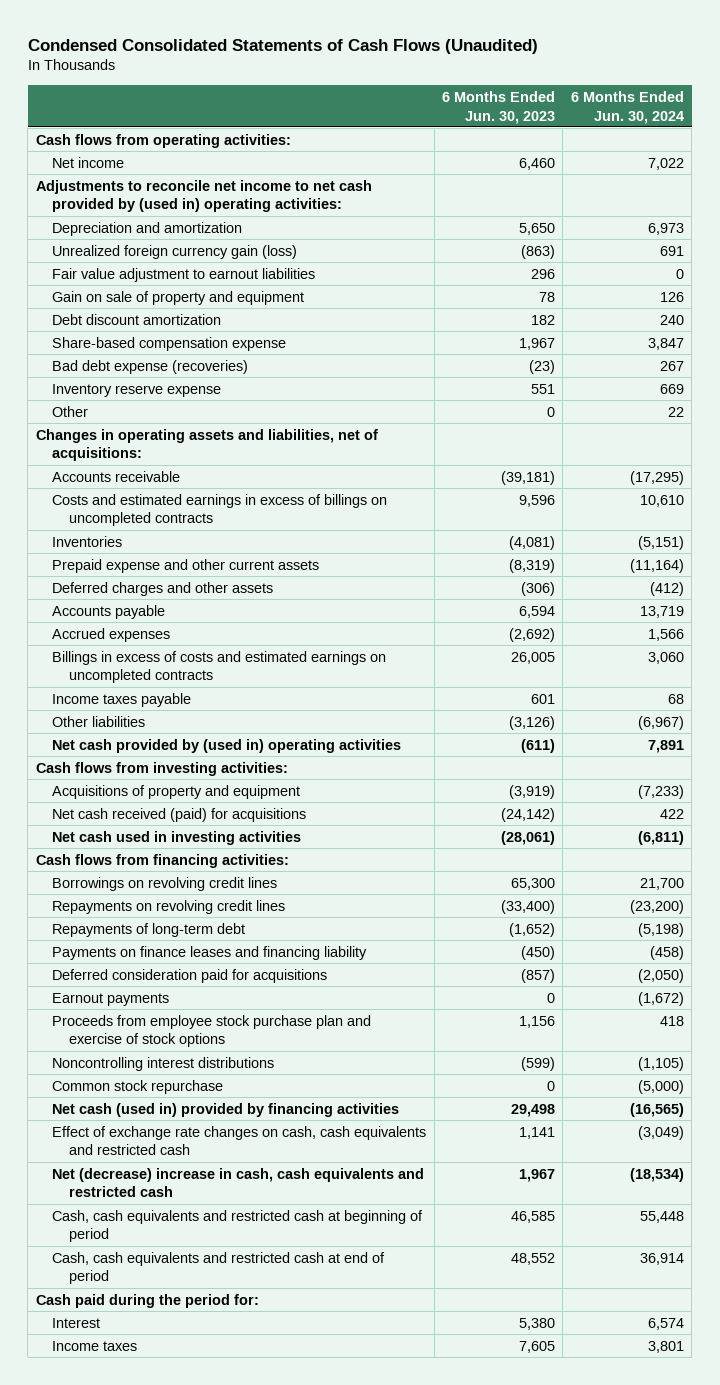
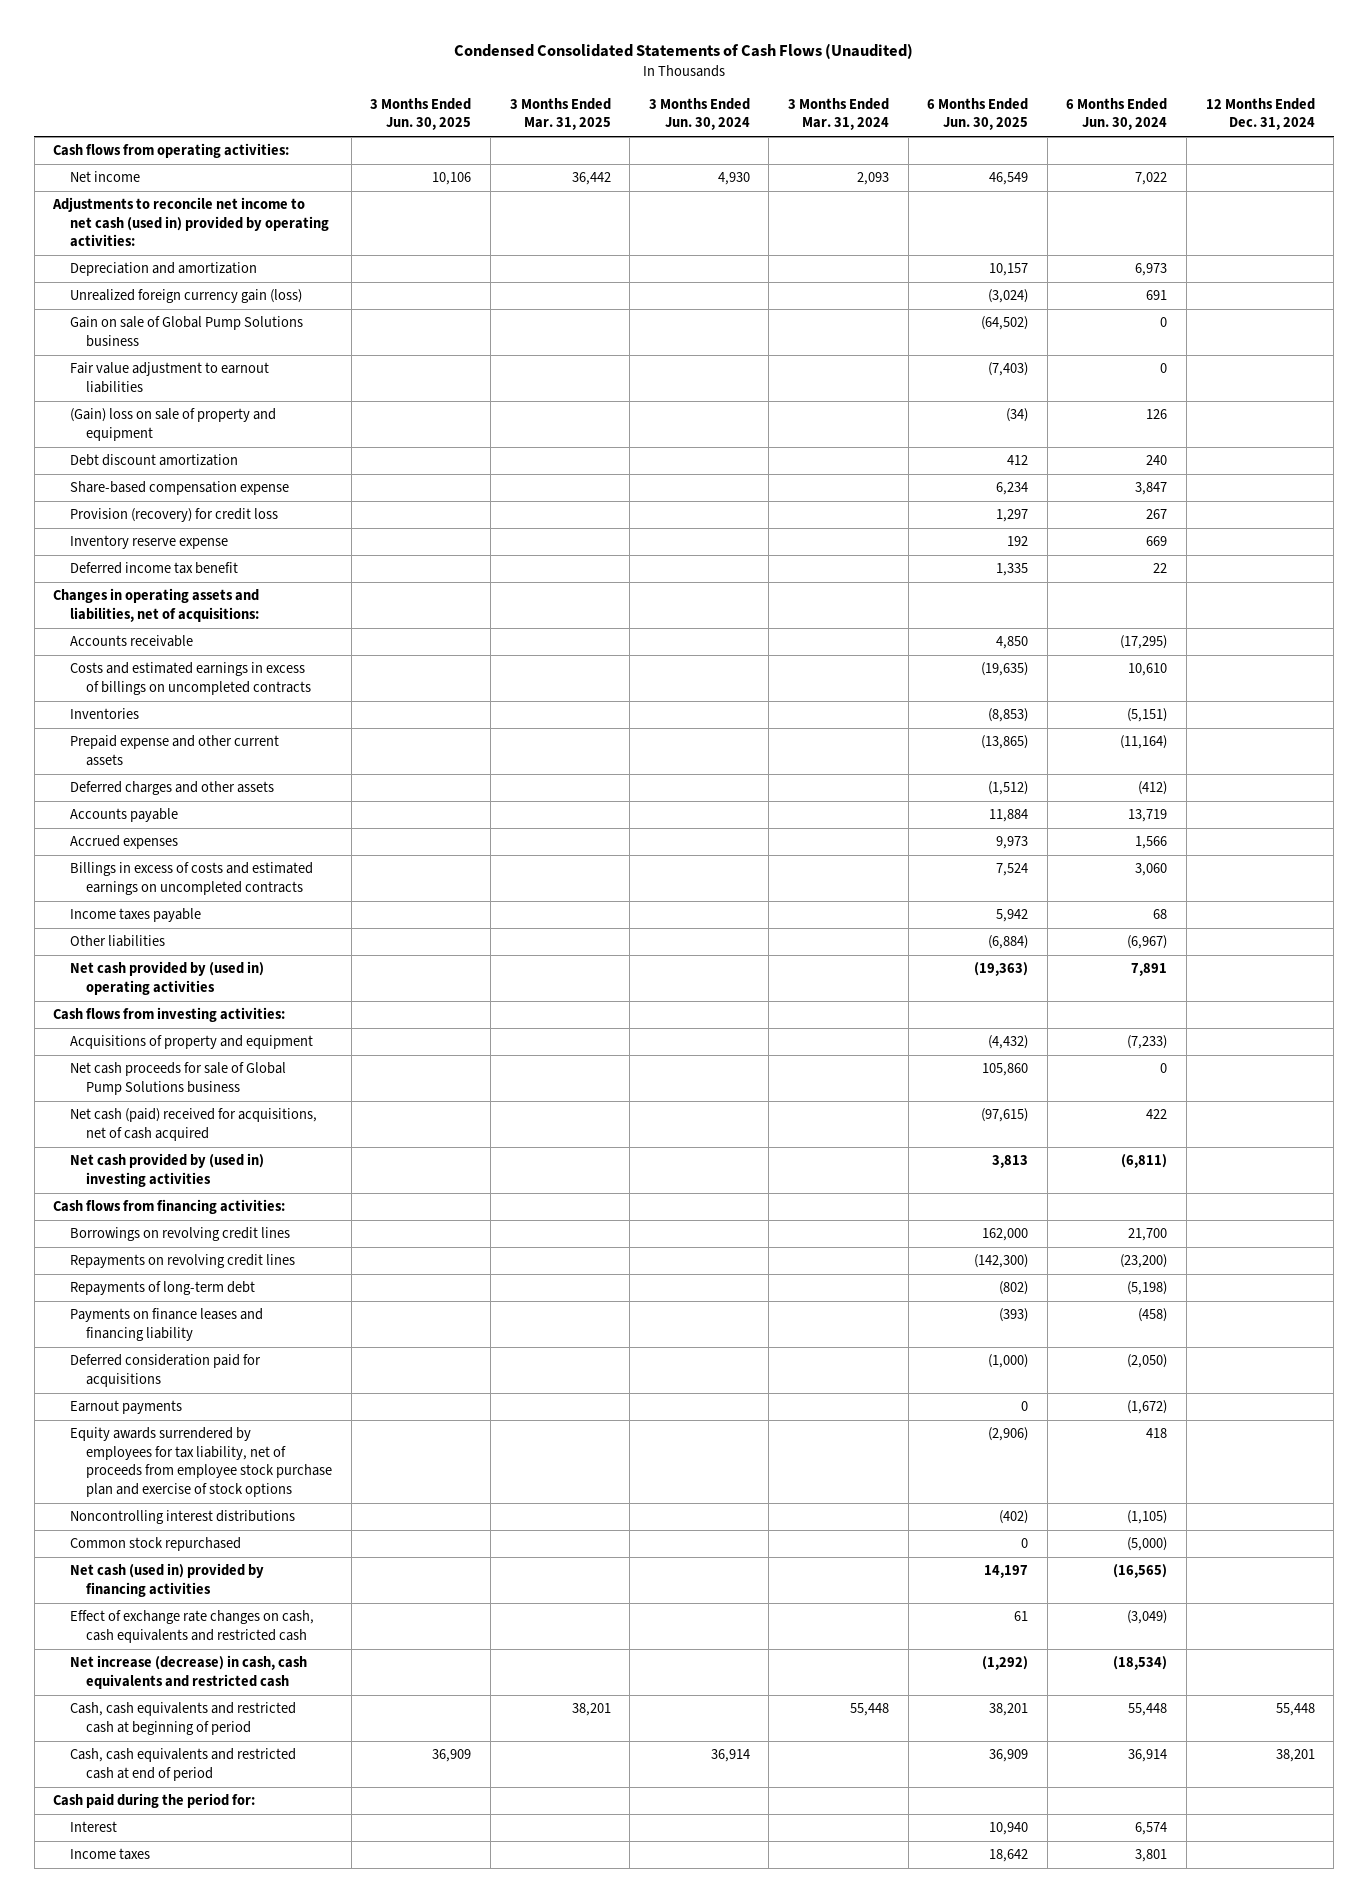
- | 6 Months Ended Jun. 30, 2023 | 6 Months Ended Jun. 30, 2024
+ | 3 Months Ended Jun. 30, 2025 | 3 Months Ended Mar. 31, 2025 | 3 Months Ended Jun. 30, 2024 | 3 Months Ended Mar. 31, 2024 | 6 Months Ended Jun. 30, 2025 | 6 Months Ended Jun. 30, 2024 | 12 Months Ended Dec. 31, 2024
- Adjustments to reconcile net income to net cash provided by (used in) operating activities:
+ Adjustments to reconcile net income to net cash (used in) provided by operating activities:
+ Gain on sale of Global Pump Solutions business | | | | | (64,502) | 0 |
- Gain on sale of property and equipment | 78 | 126
+ (Gain) loss on sale of property and equipment | | | | | (34) | 126 |
- Bad debt expense (recoveries) | (23) | 267
+ Provision (recovery) for credit loss | | | | | 1,297 | 267 |
- Other | 0 | 22
+ Deferred income tax benefit | | | | | 1,335 | 22 |
- Net cash received (paid) for acquisitions | (24,142) | 422
- Net cash used in investing activities | (28,061) | (6,811)
+ Net cash proceeds for sale of Global Pump Solutions business | | | | | 105,860 | 0 |
+ Net cash (paid) received for acquisitions, net of cash acquired | | | | | (97,615) | 422 |
+ Net cash provided by (used in) investing activities | | | | | 3,813 | (6,811) |
- Proceeds from employee stock purchase plan and exercise of stock options | 1,156 | 418
+ Equity awards surrendered by employees for tax liability, net of proceeds from employee stock purchase plan and exercise of stock options | | | | | (2,906) | 418 |
- Common stock repurchase | 0 | (5,000)
+ Common stock repurchased | | | | | 0 | (5,000) |
- Net (decrease) increase in cash, cash equivalents and restricted cash | 1,967 | (18,534)
+ Net increase (decrease) in cash, cash equivalents and restricted cash | | | | | (1,292) | (18,534) |

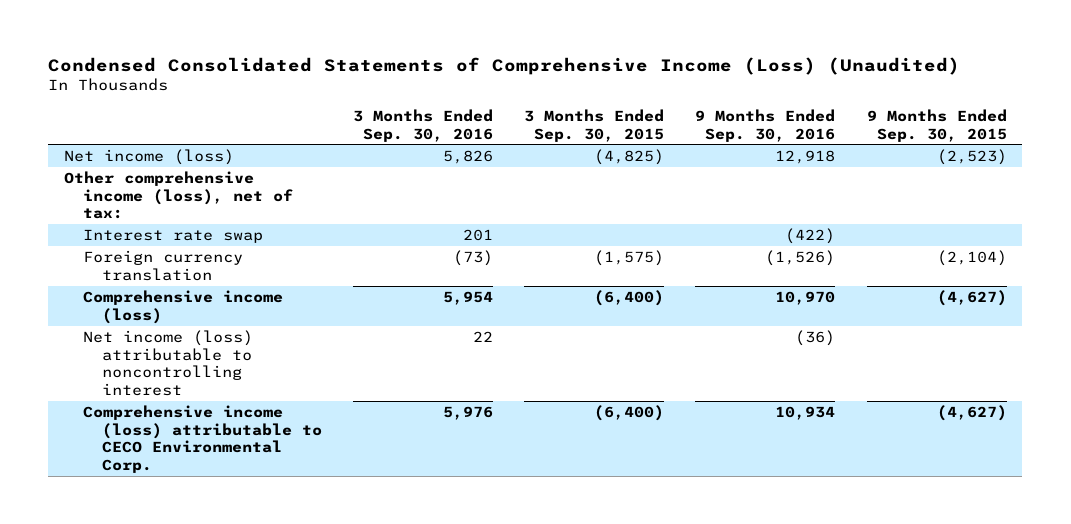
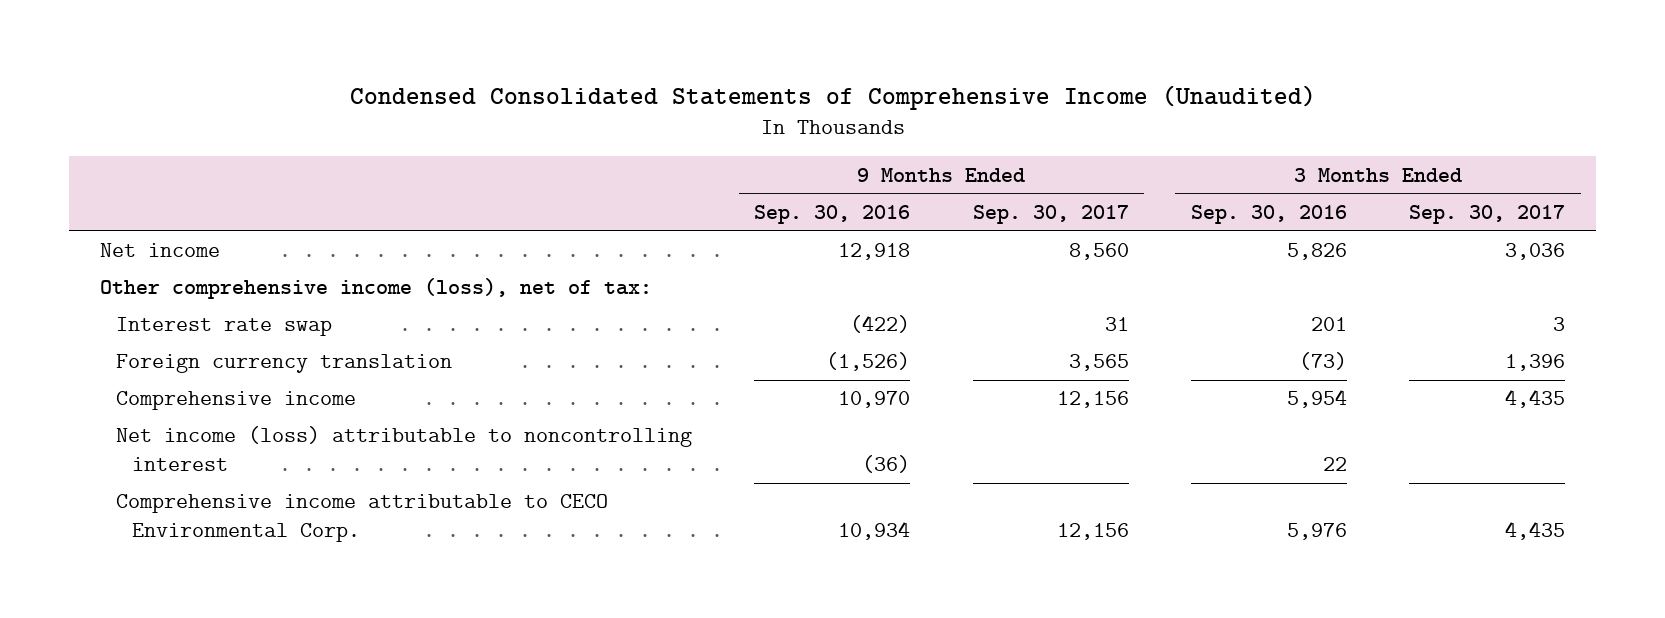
- Condensed Consolidated Statements of Comprehensive Income (Loss) (Unaudited)
+ Condensed Consolidated Statements of Comprehensive Income (Unaudited)
- | 3 Months Ended Sep. 30, 2016 | 3 Months Ended Sep. 30, 2015 | 9 Months Ended Sep. 30, 2016 | 9 Months Ended Sep. 30, 2015
+ | 9 Months Ended Sep. 30, 2016 | 9 Months Ended Sep. 30, 2017 | 3 Months Ended Sep. 30, 2016 | 3 Months Ended Sep. 30, 2017
- Net income (loss) | 5,826 | (4,825) | 12,918 | (2,523)
+ Net income | 12,918 | 8,560 | 5,826 | 3,036
- Comprehensive income (loss) | 5,954 | (6,400) | 10,970 | (4,627)
+ Comprehensive income | 10,970 | 12,156 | 5,954 | 4,435
- Comprehensive income (loss) attributable to CECO Environmental Corp. | 5,976 | (6,400) | 10,934 | (4,627)
+ Comprehensive income attributable to CECO Environmental Corp. | 10,934 | 12,156 | 5,976 | 4,435

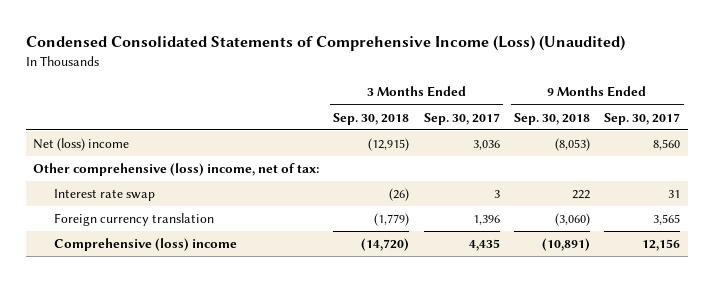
- Condensed Consolidated Statements of Comprehensive Income (Unaudited)
+ Condensed Consolidated Statements of Comprehensive Income (Loss) (Unaudited)
- | 9 Months Ended Sep. 30, 2016 | 9 Months Ended Sep. 30, 2017 | 3 Months Ended Sep. 30, 2016 | 3 Months Ended Sep. 30, 2017
+ | 3 Months Ended Sep. 30, 2018 | 3 Months Ended Sep. 30, 2017 | 9 Months Ended Sep. 30, 2018 | 9 Months Ended Sep. 30, 2017
- Net income | 12,918 | 8,560 | 5,826 | 3,036
- Other comprehensive income (loss), net of tax:
+ Net (loss) income | (12,915) | 3,036 | (8,053) | 8,560
+ Other comprehensive (loss) income, net of tax:
- Comprehensive income | 10,970 | 12,156 | 5,954 | 4,435
- Net income (loss) attributable to noncontrolling interest | (36) | | 22 |
- Comprehensive income attributable to CECO Environmental Corp. | 10,934 | 12,156 | 5,976 | 4,435
+ Comprehensive (loss) income | (14,720) | 4,435 | (10,891) | 12,156

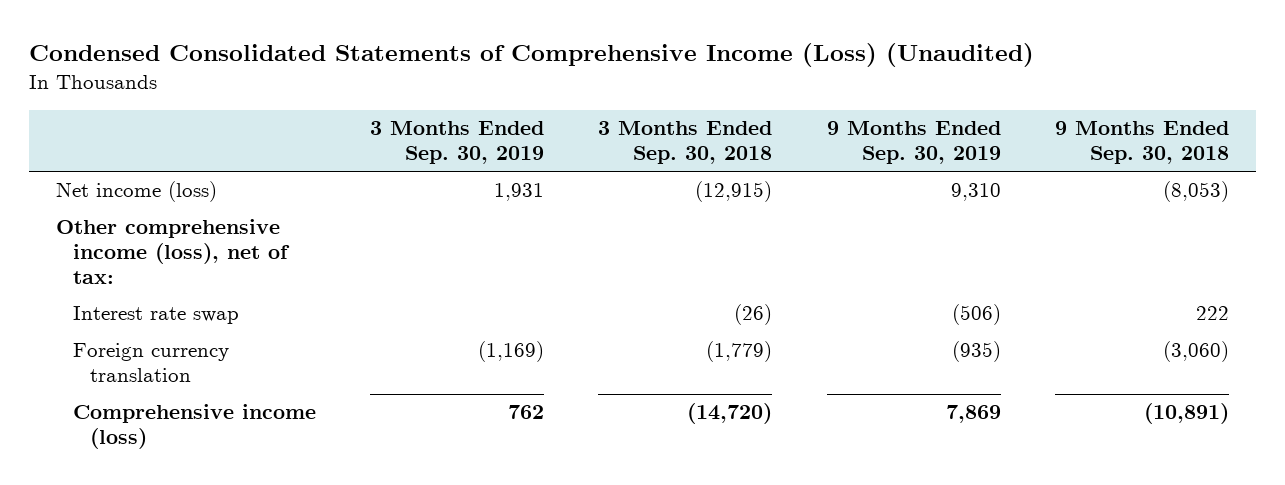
- | 3 Months Ended Sep. 30, 2018 | 3 Months Ended Sep. 30, 2017 | 9 Months Ended Sep. 30, 2018 | 9 Months Ended Sep. 30, 2017
+ | 3 Months Ended Sep. 30, 2019 | 3 Months Ended Sep. 30, 2018 | 9 Months Ended Sep. 30, 2019 | 9 Months Ended Sep. 30, 2018
- Net (loss) income | (12,915) | 3,036 | (8,053) | 8,560
- Other comprehensive (loss) income, net of tax:
+ Net income (loss) | 1,931 | (12,915) | 9,310 | (8,053)
+ Other comprehensive income (loss), net of tax:
- Comprehensive (loss) income | (14,720) | 4,435 | (10,891) | 12,156
+ Comprehensive income (loss) | 762 | (14,720) | 7,869 | (10,891)

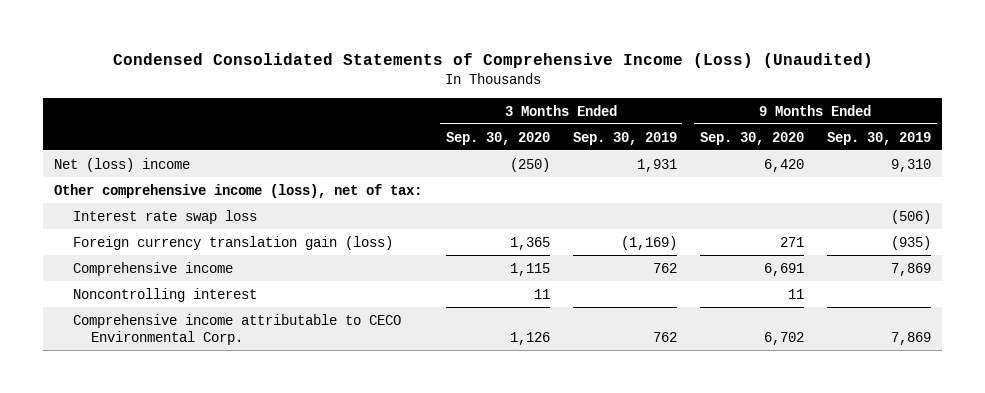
- | 3 Months Ended Sep. 30, 2019 | 3 Months Ended Sep. 30, 2018 | 9 Months Ended Sep. 30, 2019 | 9 Months Ended Sep. 30, 2018
+ | 3 Months Ended Sep. 30, 2020 | 3 Months Ended Sep. 30, 2019 | 9 Months Ended Sep. 30, 2020 | 9 Months Ended Sep. 30, 2019
- Net income (loss) | 1,931 | (12,915) | 9,310 | (8,053)
+ Net (loss) income | (250) | 1,931 | 6,420 | 9,310
- Interest rate swap | | (26) | (506) | 222
- Foreign currency translation | (1,169) | (1,779) | (935) | (3,060)
- Comprehensive income (loss) | 762 | (14,720) | 7,869 | (10,891)
+ Interest rate swap loss | | | | (506)
+ Foreign currency translation gain (loss) | 1,365 | (1,169) | 271 | (935)
+ Comprehensive income | 1,115 | 762 | 6,691 | 7,869
+ Noncontrolling interest | 11 | | 11 |
+ Comprehensive income attributable to CECO Environmental Corp. | 1,126 | 762 | 6,702 | 7,869

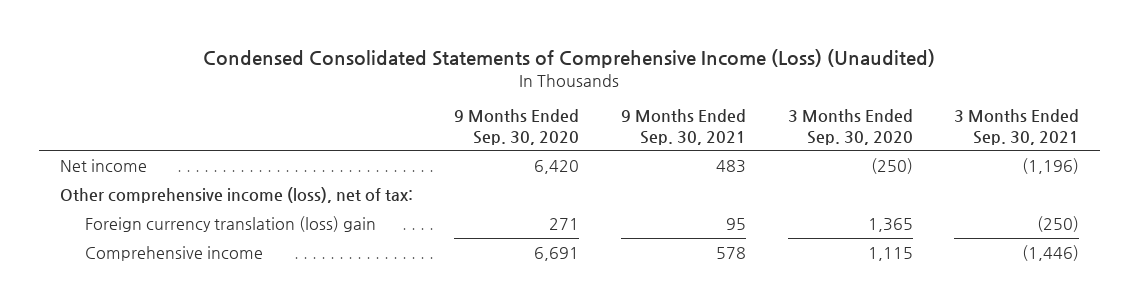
- | 3 Months Ended Sep. 30, 2020 | 3 Months Ended Sep. 30, 2019 | 9 Months Ended Sep. 30, 2020 | 9 Months Ended Sep. 30, 2019
+ | 9 Months Ended Sep. 30, 2020 | 9 Months Ended Sep. 30, 2021 | 3 Months Ended Sep. 30, 2020 | 3 Months Ended Sep. 30, 2021
- Net (loss) income | (250) | 1,931 | 6,420 | 9,310
+ Net income | 6,420 | 483 | (250) | (1,196)
- Interest rate swap loss | | | | (506)
- Foreign currency translation gain (loss) | 1,365 | (1,169) | 271 | (935)
+ Foreign currency translation (loss) gain | 271 | 95 | 1,365 | (250)
- Noncontrolling interest | 11 | | 11 |
- Comprehensive income attributable to CECO Environmental Corp. | 1,126 | 762 | 6,702 | 7,869

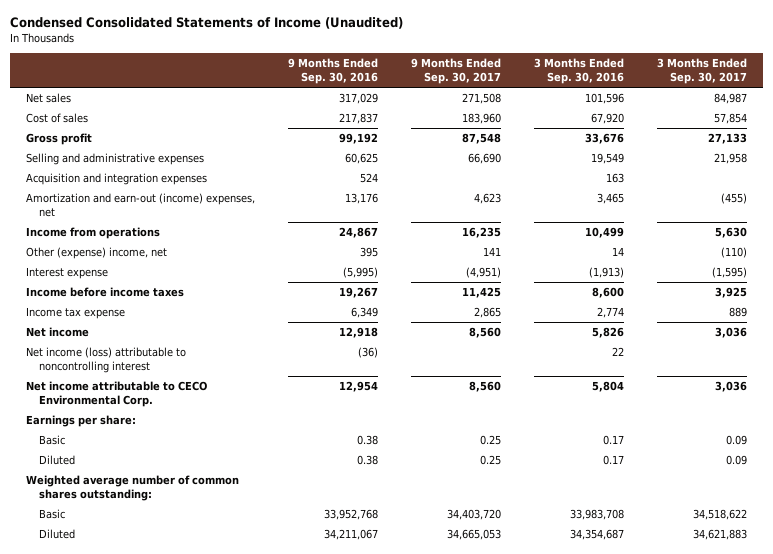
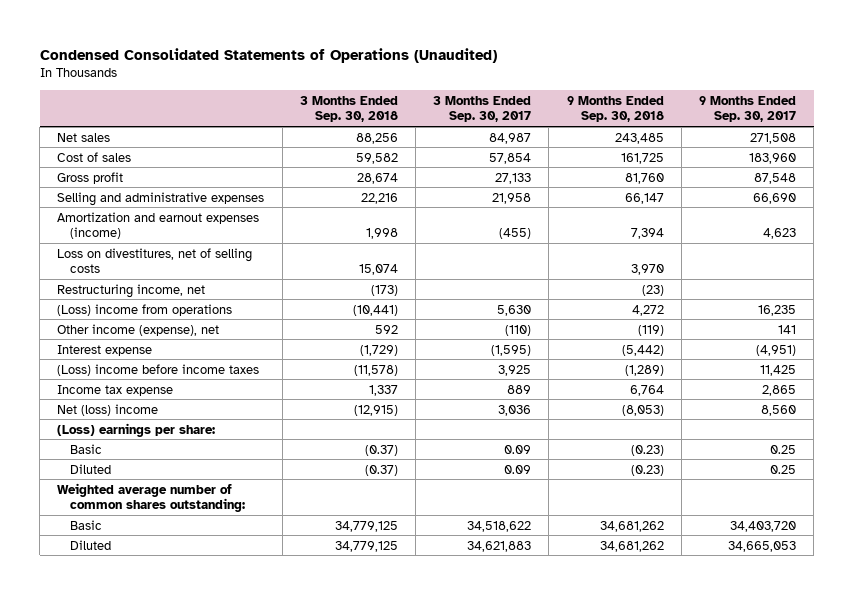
- Condensed Consolidated Statements of Income (Unaudited)
+ Condensed Consolidated Statements of Operations (Unaudited)
- | 9 Months Ended Sep. 30, 2016 | 9 Months Ended Sep. 30, 2017 | 3 Months Ended Sep. 30, 2016 | 3 Months Ended Sep. 30, 2017
+ | 3 Months Ended Sep. 30, 2018 | 3 Months Ended Sep. 30, 2017 | 9 Months Ended Sep. 30, 2018 | 9 Months Ended Sep. 30, 2017
- Acquisition and integration expenses | 524 | | 163 |
- Amortization and earn-out (income) expenses, net | 13,176 | 4,623 | 3,465 | (455)
- Income from operations | 24,867 | 16,235 | 10,499 | 5,630
- Other (expense) income, net | 395 | 141 | 14 | (110)
+ Amortization and earnout expenses (income) | 1,998 | (455) | 7,394 | 4,623
+ Loss on divestitures, net of selling costs | 15,074 | | 3,970 |
+ Restructuring income, net | (173) | | (23) |
+ (Loss) income from operations | (10,441) | 5,630 | 4,272 | 16,235
+ Other income (expense), net | 592 | (110) | (119) | 141
- Income before income taxes | 19,267 | 11,425 | 8,600 | 3,925
+ (Loss) income before income taxes | (11,578) | 3,925 | (1,289) | 11,425
- Net income | 12,918 | 8,560 | 5,826 | 3,036
- Net income (loss) attributable to noncontrolling interest | (36) | | 22 |
- Net income attributable to CECO Environmental Corp. | 12,954 | 8,560 | 5,804 | 3,036
- Earnings per share:
+ Net (loss) income | (12,915) | 3,036 | (8,053) | 8,560
+ (Loss) earnings per share:

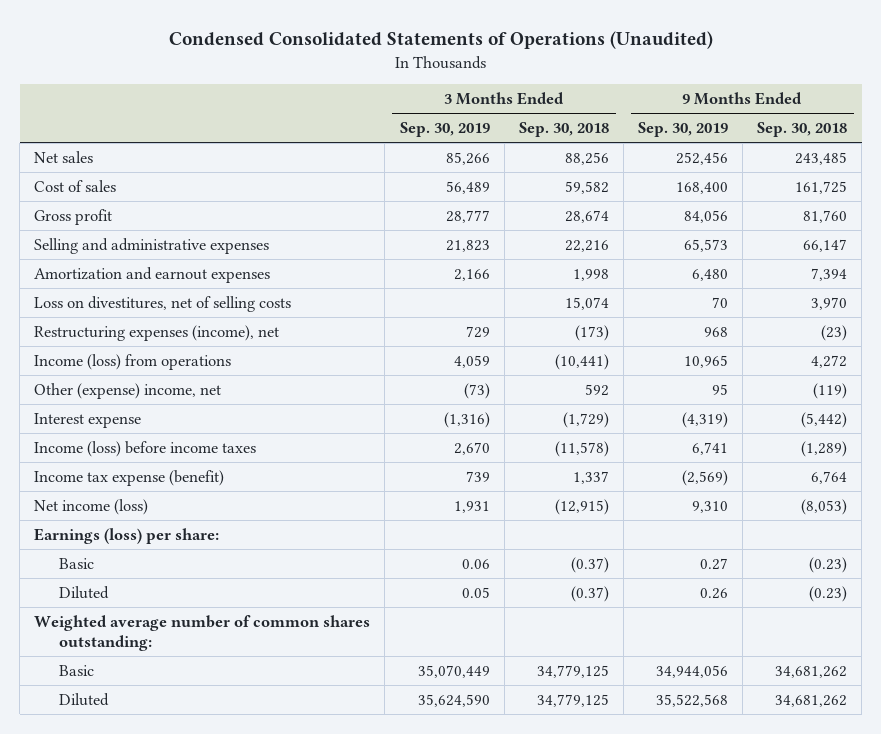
- | 3 Months Ended Sep. 30, 2018 | 3 Months Ended Sep. 30, 2017 | 9 Months Ended Sep. 30, 2018 | 9 Months Ended Sep. 30, 2017
+ | 3 Months Ended Sep. 30, 2019 | 3 Months Ended Sep. 30, 2018 | 9 Months Ended Sep. 30, 2019 | 9 Months Ended Sep. 30, 2018
- Amortization and earnout expenses (income) | 1,998 | (455) | 7,394 | 4,623
+ Amortization and earnout expenses | 2,166 | 1,998 | 6,480 | 7,394
- Restructuring income, net | (173) | | (23) |
- (Loss) income from operations | (10,441) | 5,630 | 4,272 | 16,235
- Other income (expense), net | 592 | (110) | (119) | 141
+ Restructuring expenses (income), net | 729 | (173) | 968 | (23)
+ Income (loss) from operations | 4,059 | (10,441) | 10,965 | 4,272
+ Other (expense) income, net | (73) | 592 | 95 | (119)
- (Loss) income before income taxes | (11,578) | 3,925 | (1,289) | 11,425
- Income tax expense | 1,337 | 889 | 6,764 | 2,865
- Net (loss) income | (12,915) | 3,036 | (8,053) | 8,560
- (Loss) earnings per share:
+ Income (loss) before income taxes | 2,670 | (11,578) | 6,741 | (1,289)
+ Income tax expense (benefit) | 739 | 1,337 | (2,569) | 6,764
+ Net income (loss) | 1,931 | (12,915) | 9,310 | (8,053)
+ Earnings (loss) per share:

